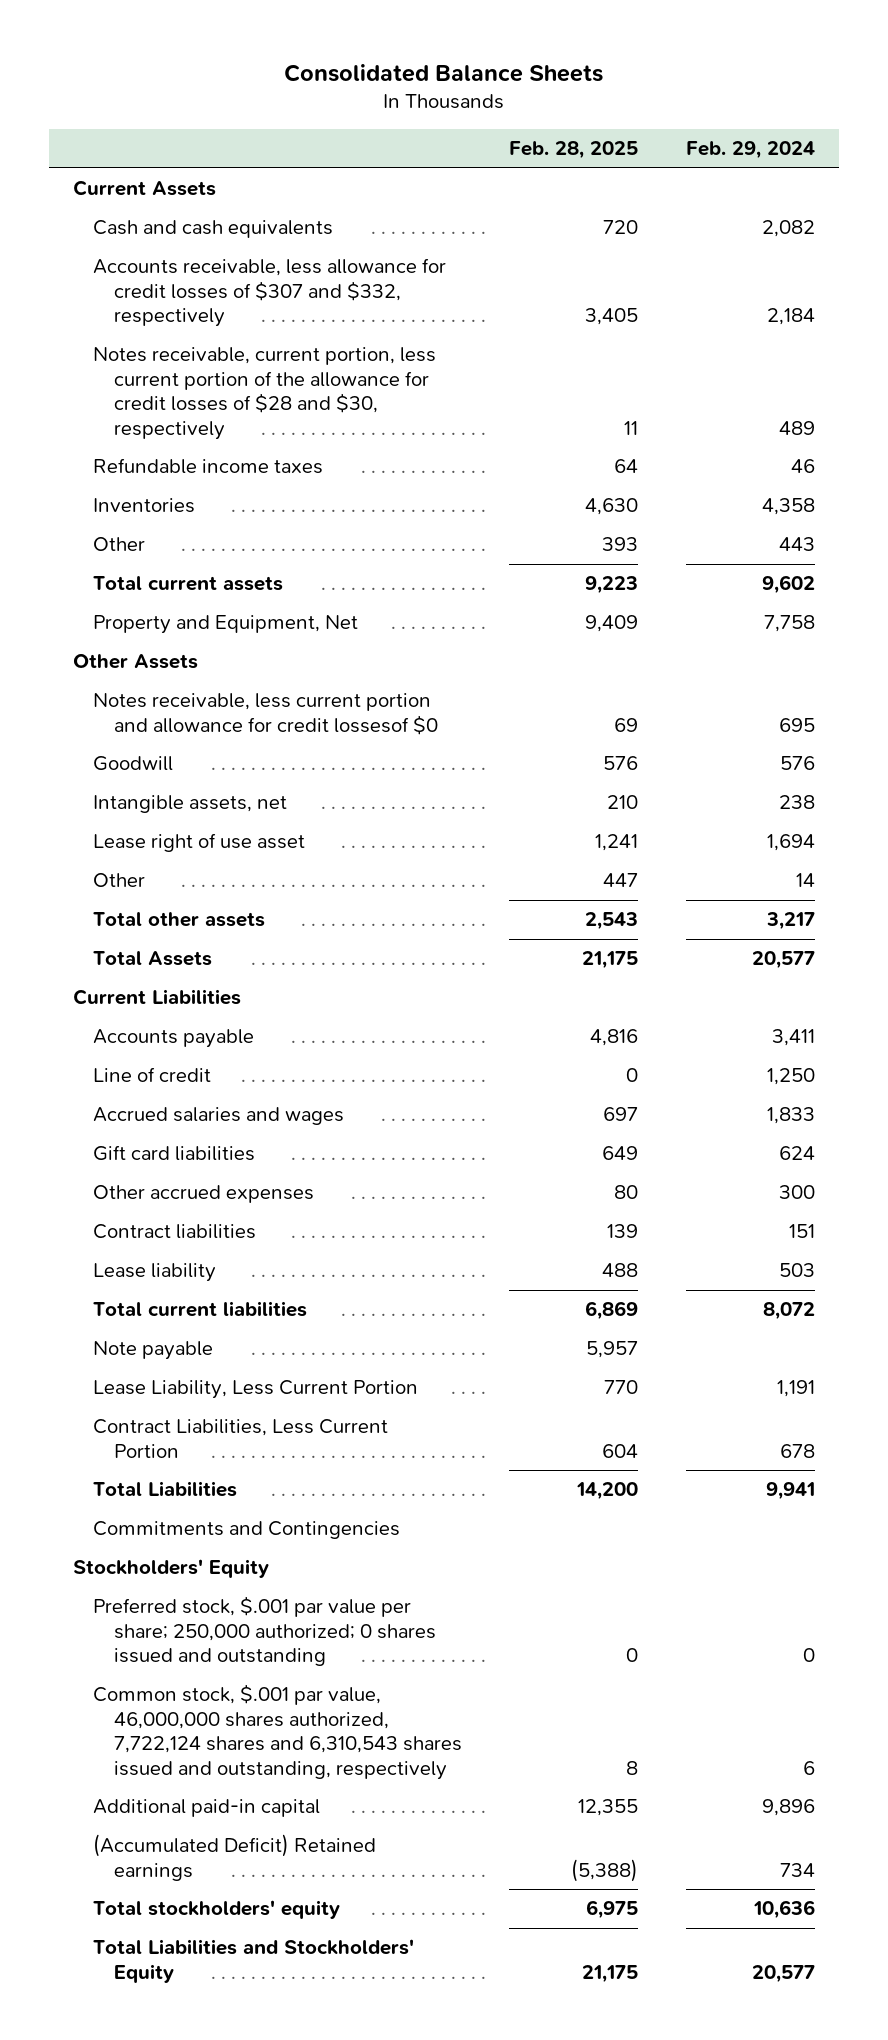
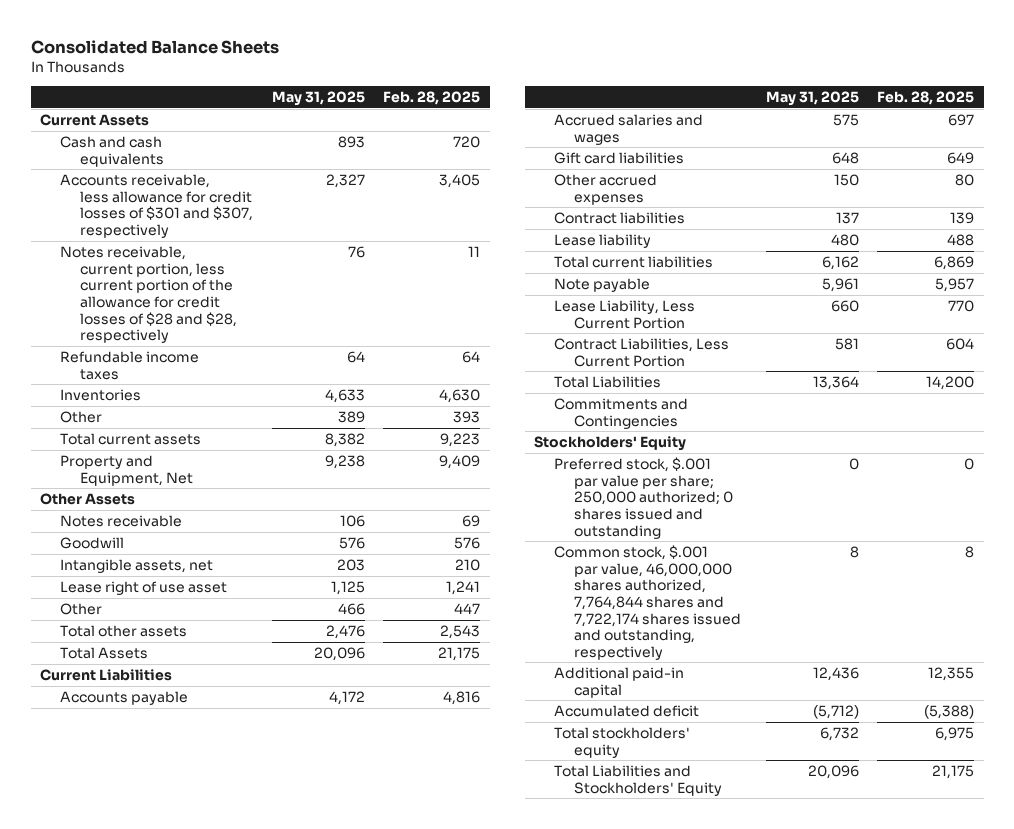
- | Feb. 28, 2025 | Feb. 29, 2024
+ | May 31, 2025 | Feb. 28, 2025
- Accounts receivable, less allowance for credit losses of $307 and $332, respectively | 3,405 | 2,184
- Notes receivable, current portion, less current portion of the allowance for credit losses of $28 and $30, respectively | 11 | 489
+ Accounts receivable, less allowance for credit losses of $301 and $307, respectively | 2,327 | 3,405
+ Notes receivable, current portion, less current portion of the allowance for credit losses of $28 and $28, respectively | 76 | 11
- Notes receivable, less current portion and allowance for credit lossesof $0 | 69 | 695
+ Notes receivable | 106 | 69
- Line of credit | 0 | 1,250
- Common stock, $.001 par value, 46,000,000 shares authorized, 7,722,124 shares and 6,310,543 shares issued and outstanding, respectively | 8 | 6
+ Common stock, $.001 par value, 46,000,000 shares authorized, 7,764,844 shares and 7,722,174 shares issued and outstanding, respectively | 8 | 8
- (Accumulated Deficit) Retained earnings | (5,388) | 734
+ Accumulated deficit | (5,712) | (5,388)

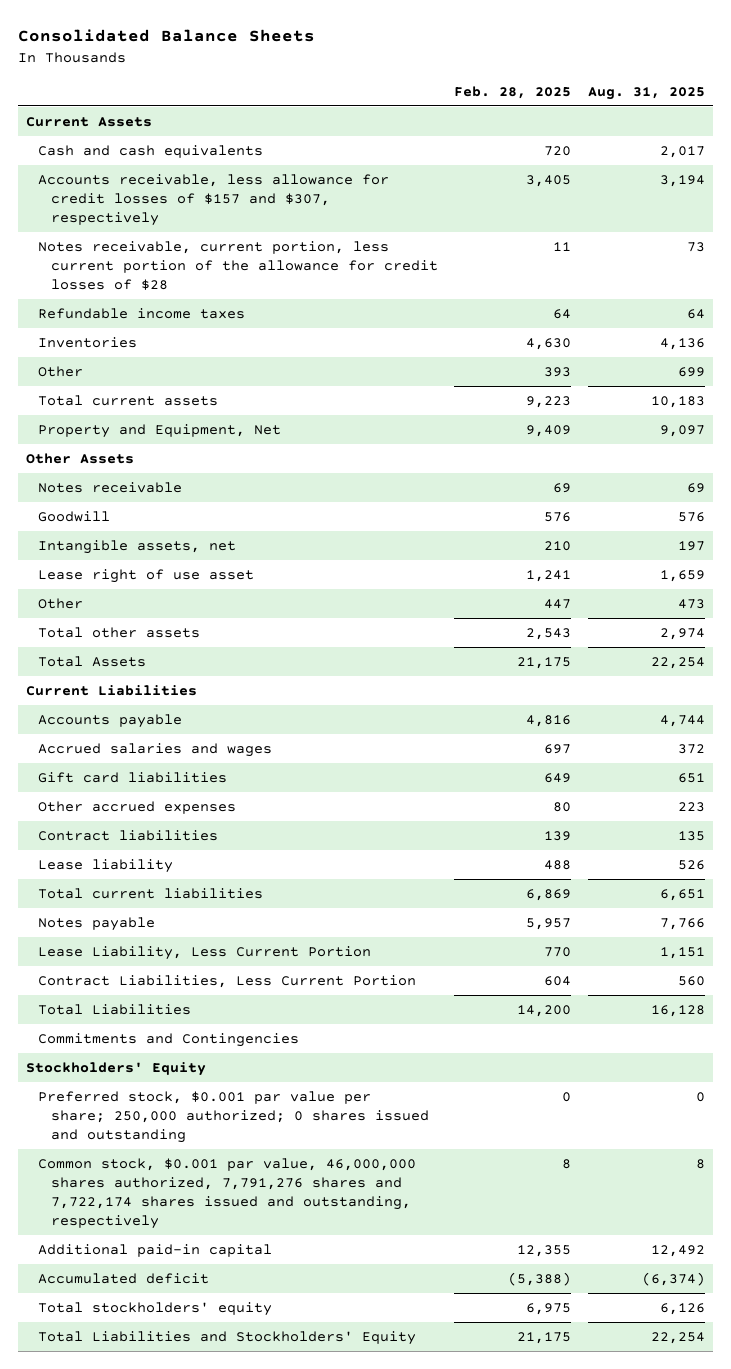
- | May 31, 2025 | Feb. 28, 2025
+ | Feb. 28, 2025 | Aug. 31, 2025
- Accounts receivable, less allowance for credit losses of $301 and $307, respectively | 2,327 | 3,405
- Notes receivable, current portion, less current portion of the allowance for credit losses of $28 and $28, respectively | 76 | 11
+ Accounts receivable, less allowance for credit losses of $157 and $307, respectively | 3,405 | 3,194
+ Notes receivable, current portion, less current portion of the allowance for credit losses of $28 | 11 | 73
- Note payable | 5,961 | 5,957
+ Notes payable | 5,957 | 7,766
- Preferred stock, $.001 par value per share; 250,000 authorized; 0 shares issued and outstanding | 0 | 0
- Common stock, $.001 par value, 46,000,000 shares authorized, 7,764,844 shares and 7,722,174 shares issued and outstanding, respectively | 8 | 8
+ Preferred stock, $0.001 par value per share; 250,000 authorized; 0 shares issued and outstanding | 0 | 0
+ Common stock, $0.001 par value, 46,000,000 shares authorized, 7,791,276 shares and 7,722,174 shares issued and outstanding, respectively | 8 | 8

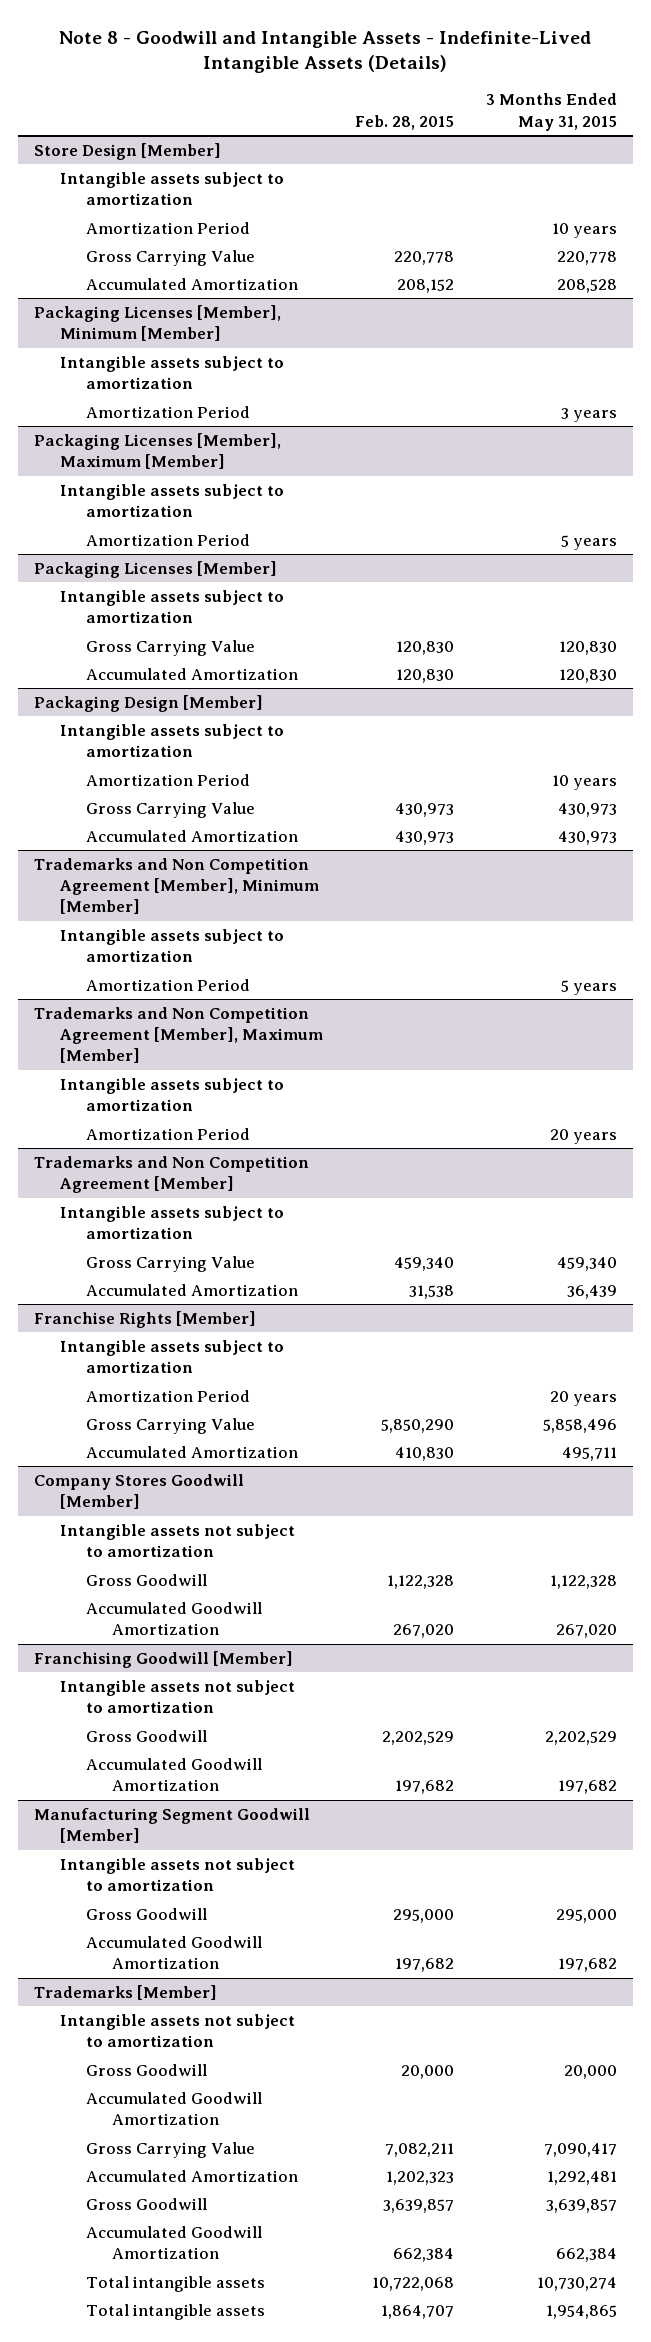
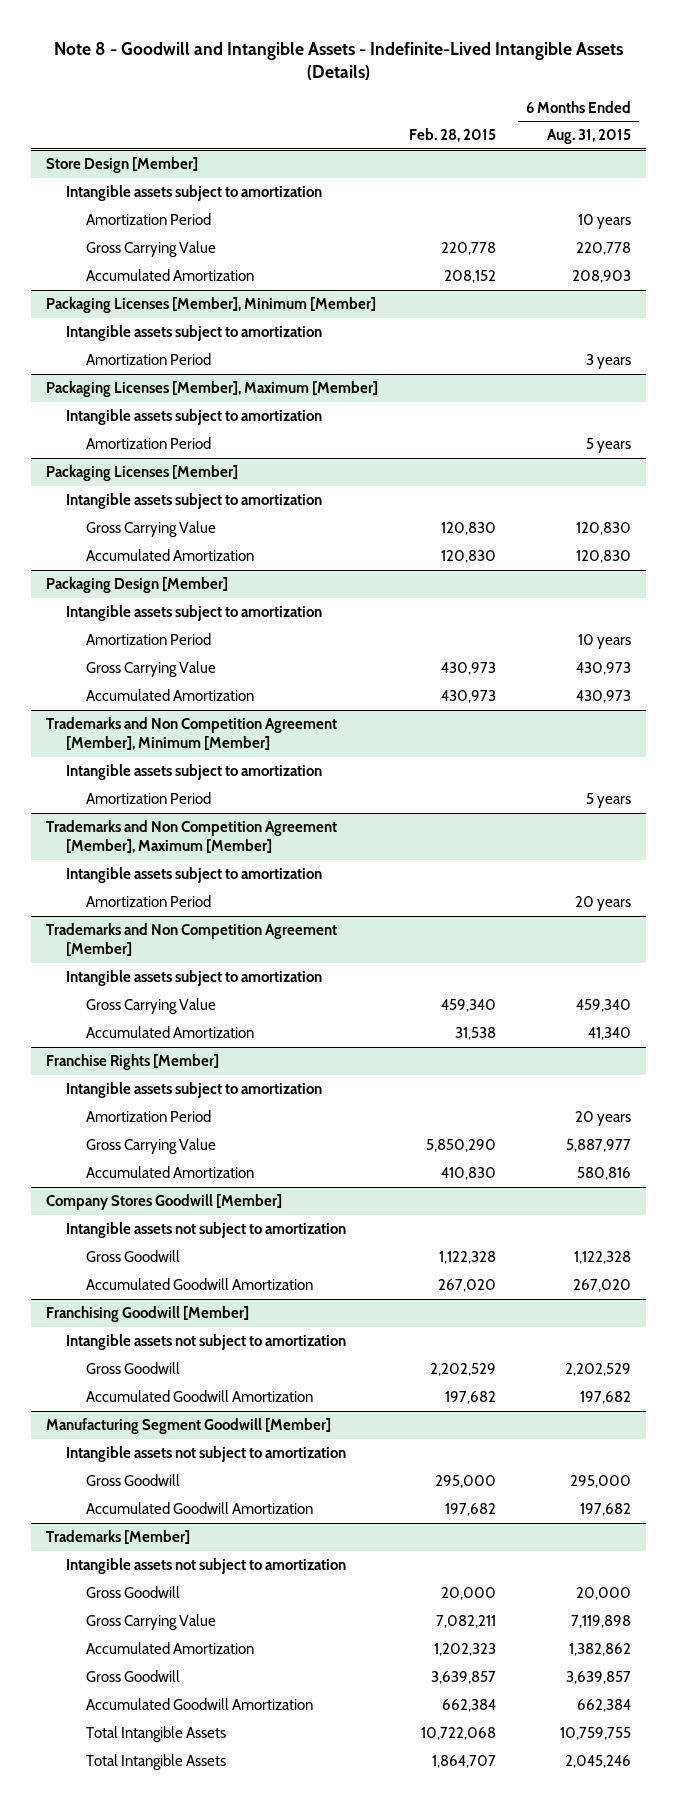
- | Feb. 28, 2015 | 3 Months Ended May 31, 2015
+ | Feb. 28, 2015 | 6 Months Ended Aug. 31, 2015
@ Trademarks [Member]
- Accumulated Goodwill Amortization
- Total intangible assets | 10,722,068 | 10,730,274
- Total intangible assets | 1,864,707 | 1,954,865
+ Total Intangible Assets | 10,722,068 | 10,759,755
+ Total Intangible Assets | 1,864,707 | 2,045,246

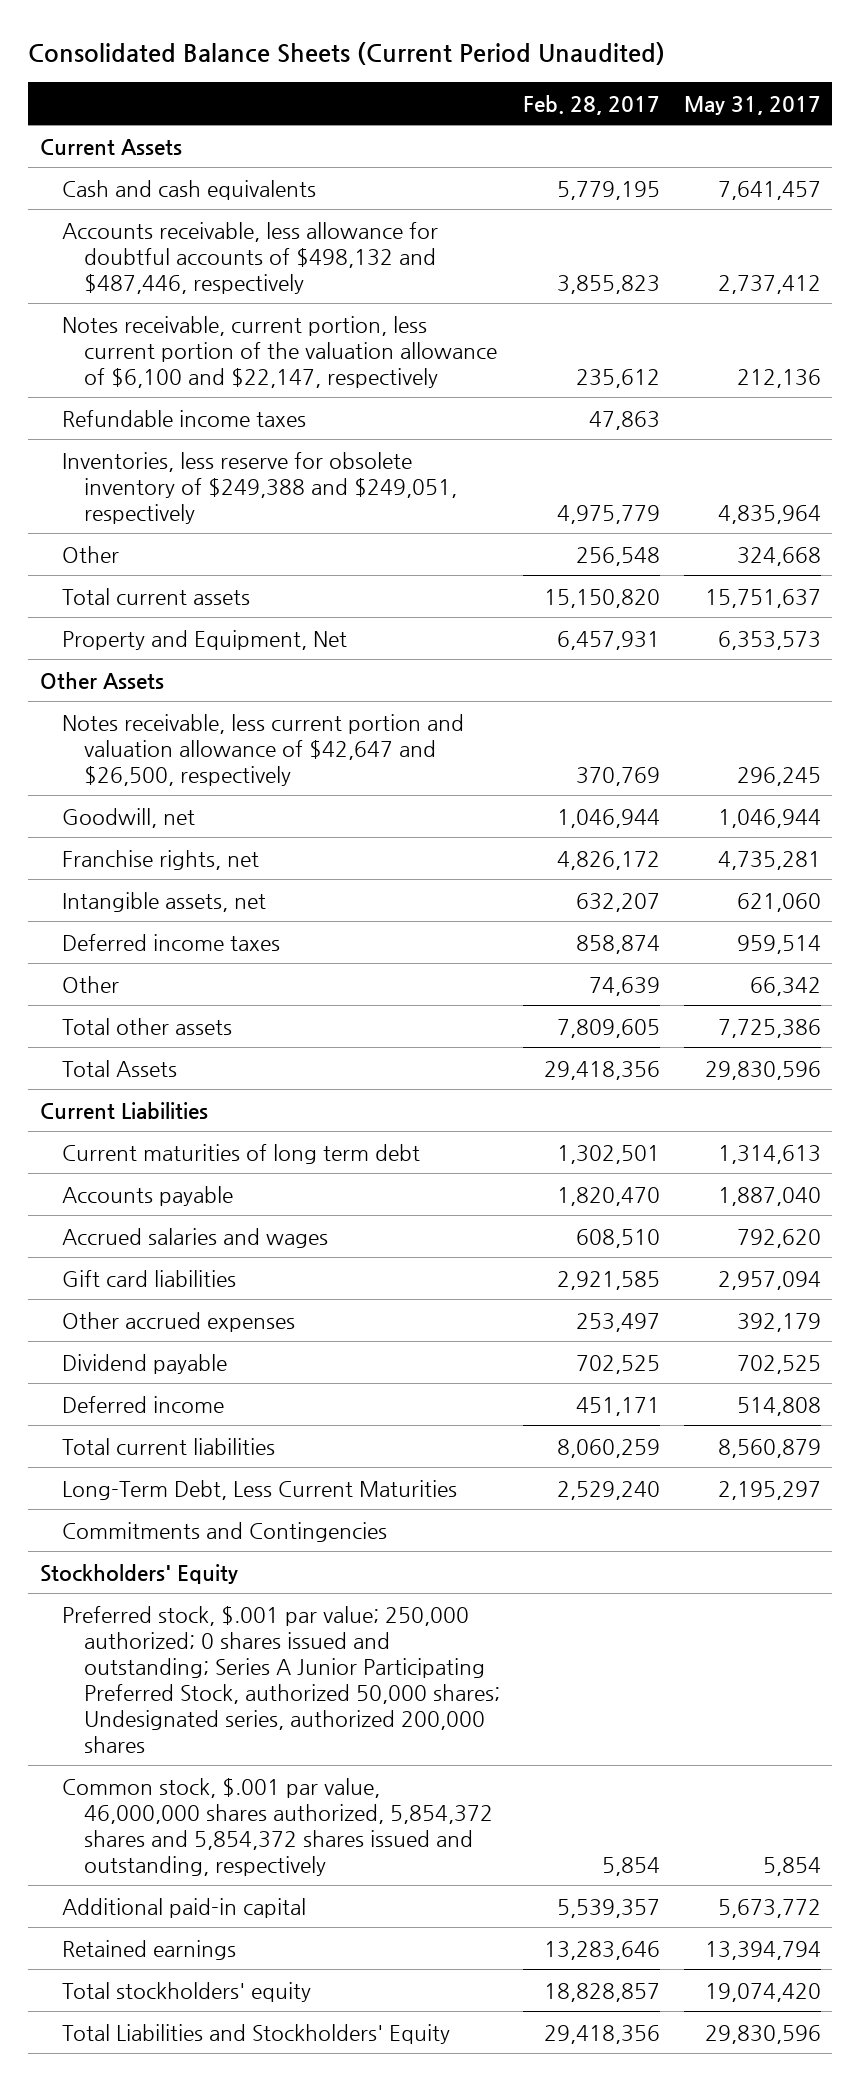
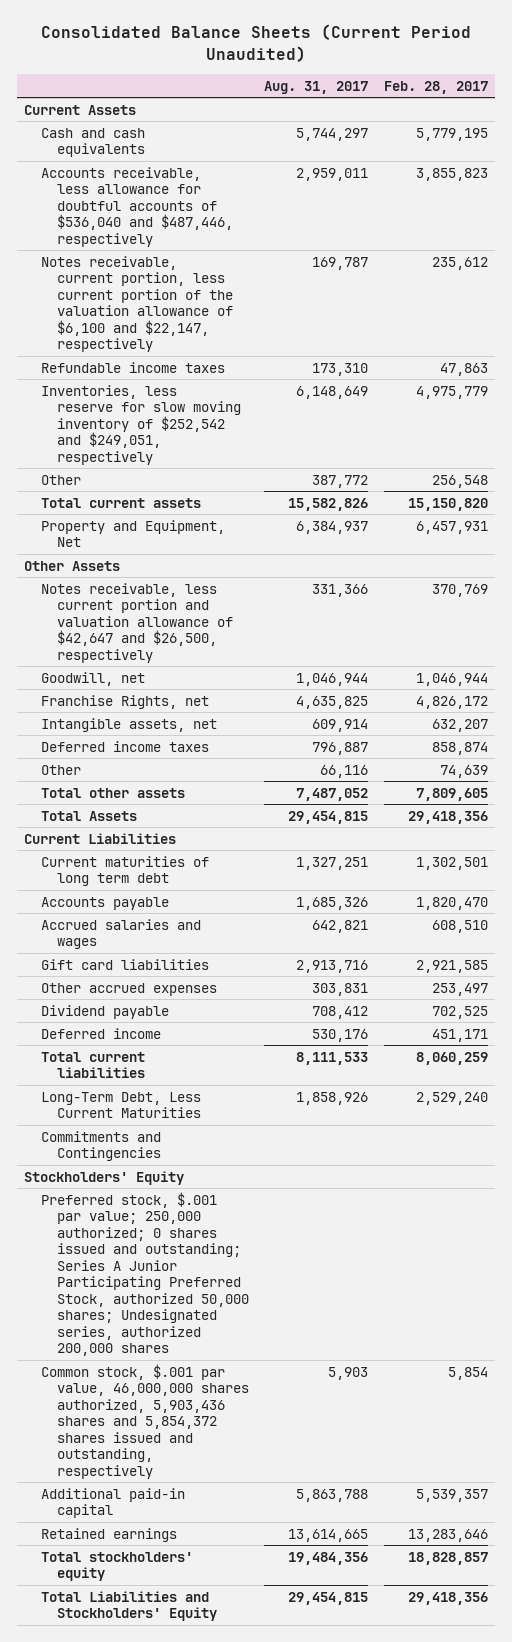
- | Feb. 28, 2017 | May 31, 2017
+ | Aug. 31, 2017 | Feb. 28, 2017
- Accounts receivable, less allowance for doubtful accounts of $498,132 and $487,446, respectively | 3,855,823 | 2,737,412
+ Accounts receivable, less allowance for doubtful accounts of $536,040 and $487,446, respectively | 2,959,011 | 3,855,823
- Inventories, less reserve for obsolete inventory of $249,388 and $249,051, respectively | 4,975,779 | 4,835,964
+ Inventories, less reserve for slow moving inventory of $252,542 and $249,051, respectively | 6,148,649 | 4,975,779
- Franchise rights, net | 4,826,172 | 4,735,281
+ Franchise Rights, net | 4,635,825 | 4,826,172
- Common stock, $.001 par value, 46,000,000 shares authorized, 5,854,372 shares and 5,854,372 shares issued and outstanding, respectively | 5,854 | 5,854
+ Common stock, $.001 par value, 46,000,000 shares authorized, 5,903,436 shares and 5,854,372 shares issued and outstanding, respectively | 5,903 | 5,854

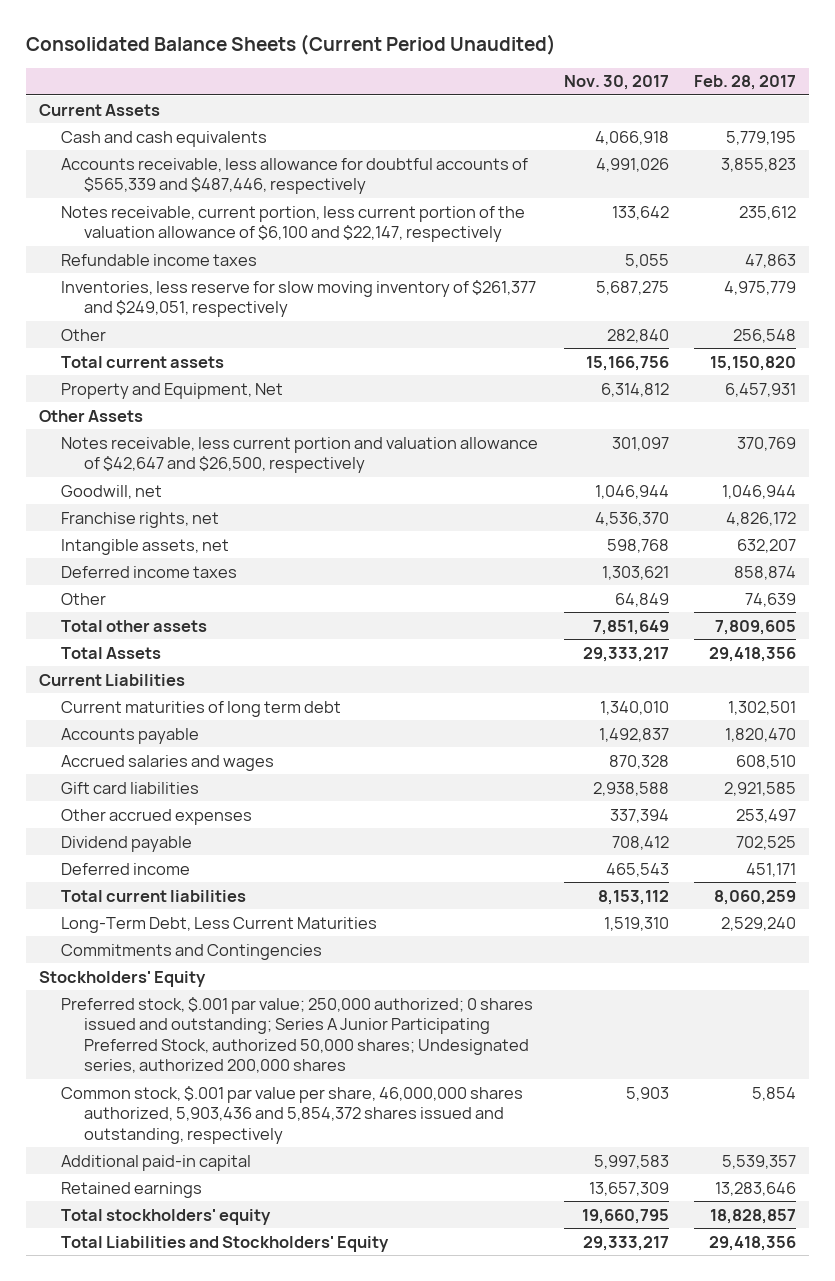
- | Aug. 31, 2017 | Feb. 28, 2017
+ | Nov. 30, 2017 | Feb. 28, 2017
- Accounts receivable, less allowance for doubtful accounts of $536,040 and $487,446, respectively | 2,959,011 | 3,855,823
+ Accounts receivable, less allowance for doubtful accounts of $565,339 and $487,446, respectively | 4,991,026 | 3,855,823
- Inventories, less reserve for slow moving inventory of $252,542 and $249,051, respectively | 6,148,649 | 4,975,779
+ Inventories, less reserve for slow moving inventory of $261,377 and $249,051, respectively | 5,687,275 | 4,975,779
- Franchise Rights, net | 4,635,825 | 4,826,172
+ Franchise rights, net | 4,536,370 | 4,826,172
- Common stock, $.001 par value, 46,000,000 shares authorized, 5,903,436 shares and 5,854,372 shares issued and outstanding, respectively | 5,903 | 5,854
+ Common stock, $.001 par value per share, 46,000,000 shares authorized, 5,903,436 and 5,854,372 shares issued and outstanding, respectively | 5,903 | 5,854

